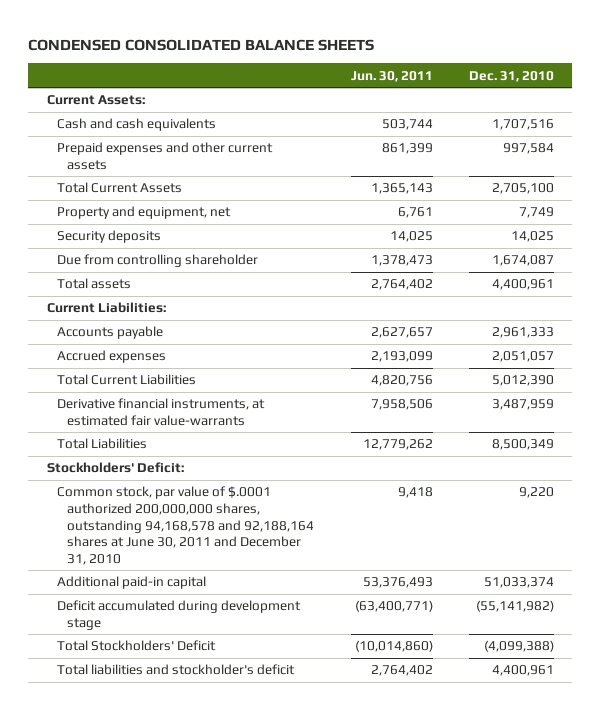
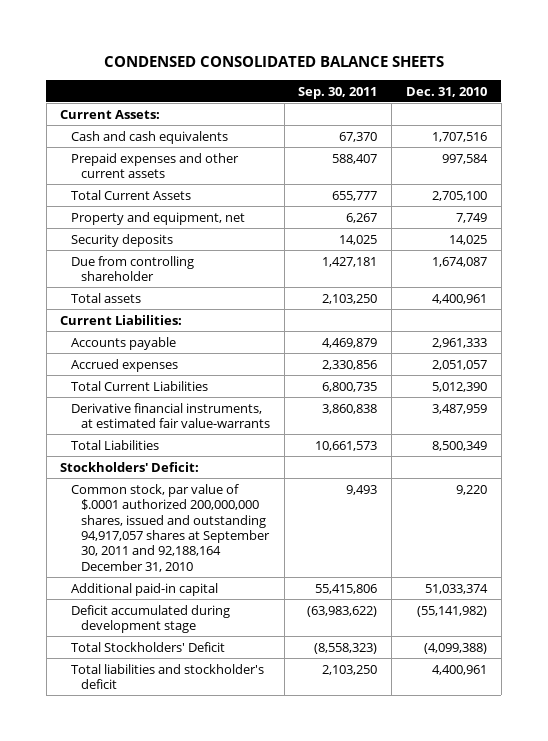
- | Jun. 30, 2011 | Dec. 31, 2010
+ | Sep. 30, 2011 | Dec. 31, 2010
- Common stock, par value of $.0001 authorized 200,000,000 shares, outstanding 94,168,578 and 92,188,164 shares at June 30, 2011 and December 31, 2010 | 9,418 | 9,220
+ Common stock, par value of $.0001 authorized 200,000,000 shares, issued and outstanding 94,917,057 shares at September 30, 2011 and 92,188,164 December 31, 2010 | 9,493 | 9,220

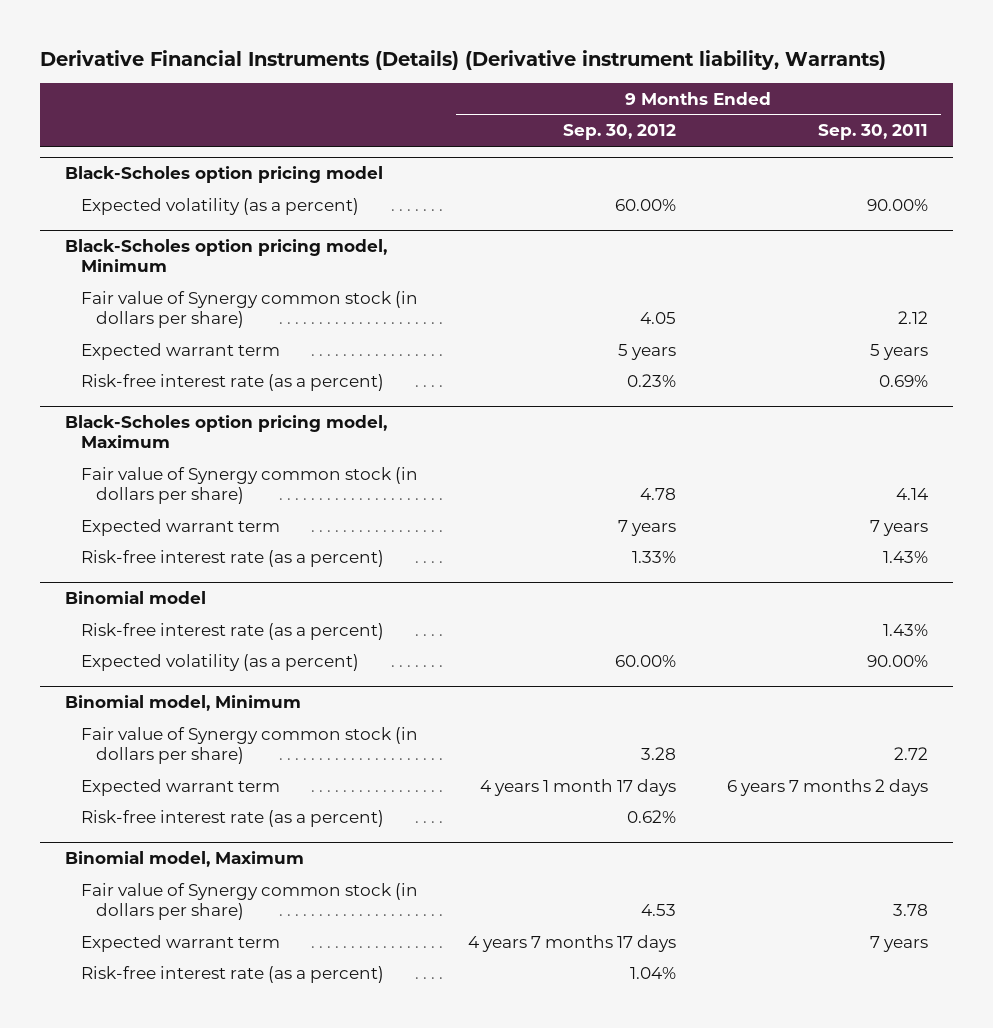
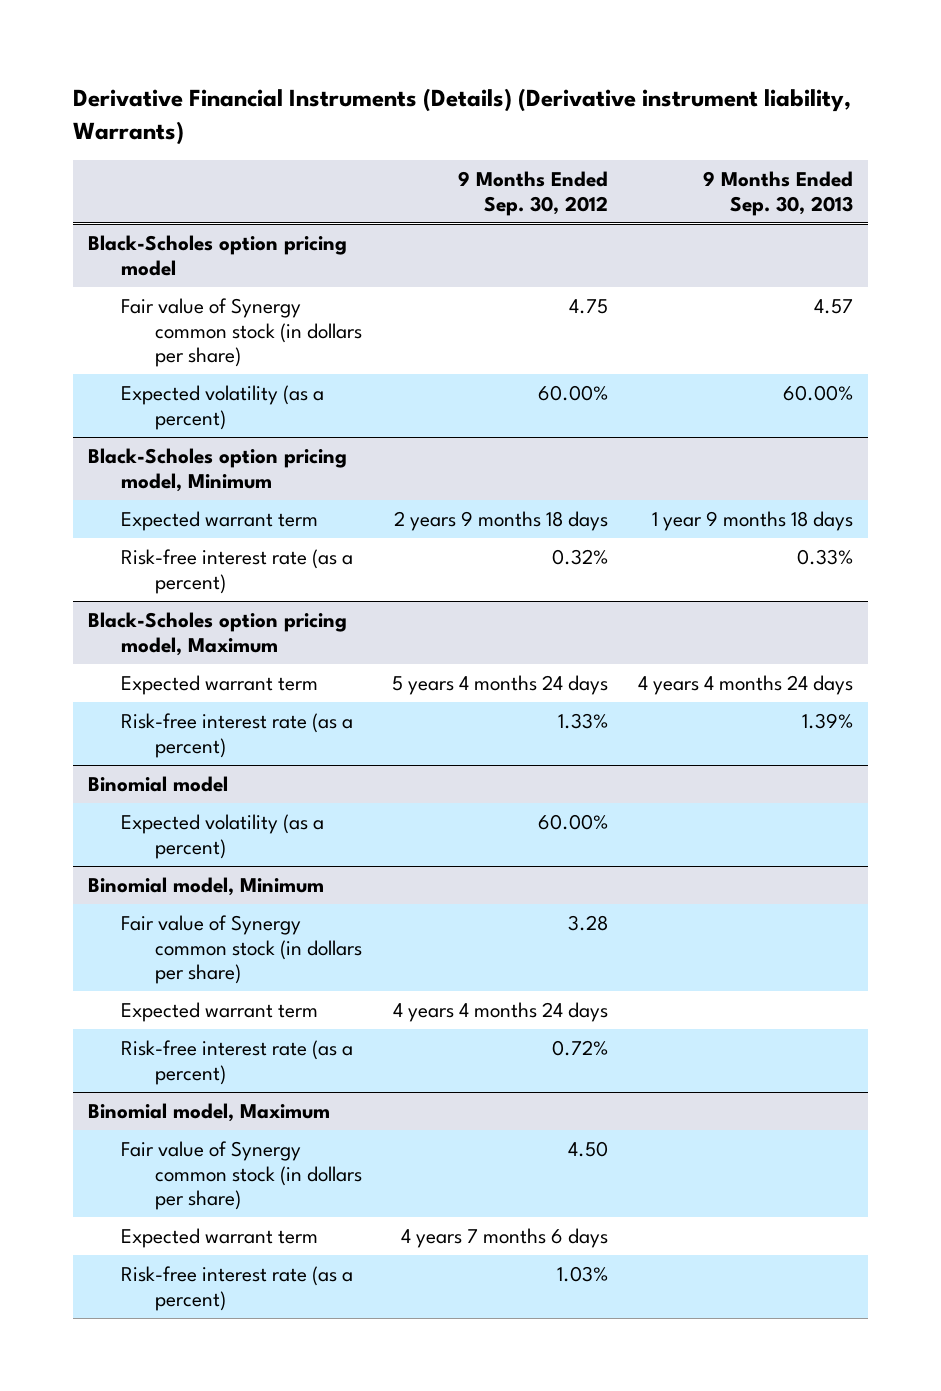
- | 9 Months Ended Sep. 30, 2012 | 9 Months Ended Sep. 30, 2011
+ | 9 Months Ended Sep. 30, 2012 | 9 Months Ended Sep. 30, 2013
@ Black-Scholes option pricing model
+ Fair value of Synergy common stock (in dollars per share) | 4.75 | 4.57
@ Black-Scholes option pricing model, Minimum
- Fair value of Synergy common stock (in dollars per share) | 4.05 | 2.12
- Expected warrant term | 5 years | 5 years
- Risk-free interest rate (as a percent) | 0.23% | 0.69%
+ Expected warrant term | 2 years 9 months 18 days | 1 year 9 months 18 days
+ Risk-free interest rate (as a percent) | 0.32% | 0.33%
@ Black-Scholes option pricing model, Maximum
- Fair value of Synergy common stock (in dollars per share) | 4.78 | 4.14
- Expected warrant term | 7 years | 7 years
+ Expected warrant term | 5 years 4 months 24 days | 4 years 4 months 24 days
@ Binomial model
- Risk-free interest rate (as a percent) | | 1.43%
@ Binomial model, Minimum
- Expected warrant term | 4 years 1 month 17 days | 6 years 7 months 2 days
- Risk-free interest rate (as a percent) | 0.62% |
+ Expected warrant term | 4 years 4 months 24 days |
+ Risk-free interest rate (as a percent) | 0.72% |
@ Binomial model, Maximum
- Fair value of Synergy common stock (in dollars per share) | 4.53 | 3.78
- Expected warrant term | 4 years 7 months 17 days | 7 years
- Risk-free interest rate (as a percent) | 1.04% |
+ Fair value of Synergy common stock (in dollars per share) | 4.50 |
+ Expected warrant term | 4 years 7 months 6 days |
+ Risk-free interest rate (as a percent) | 1.03% |

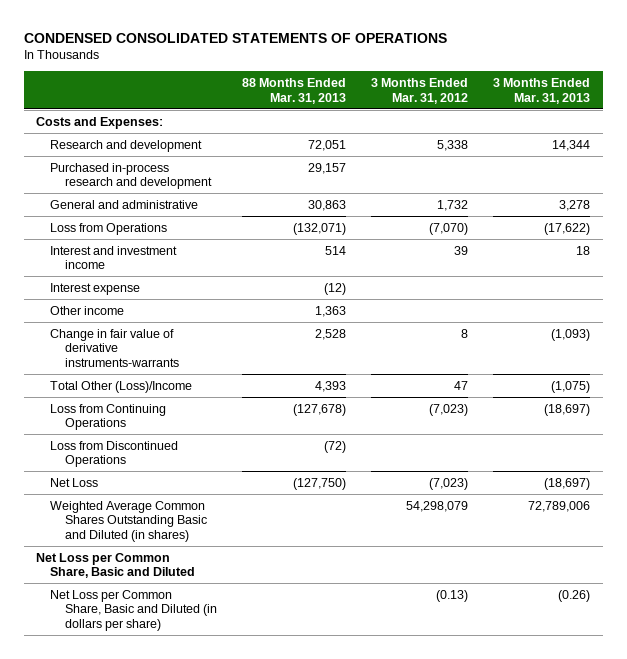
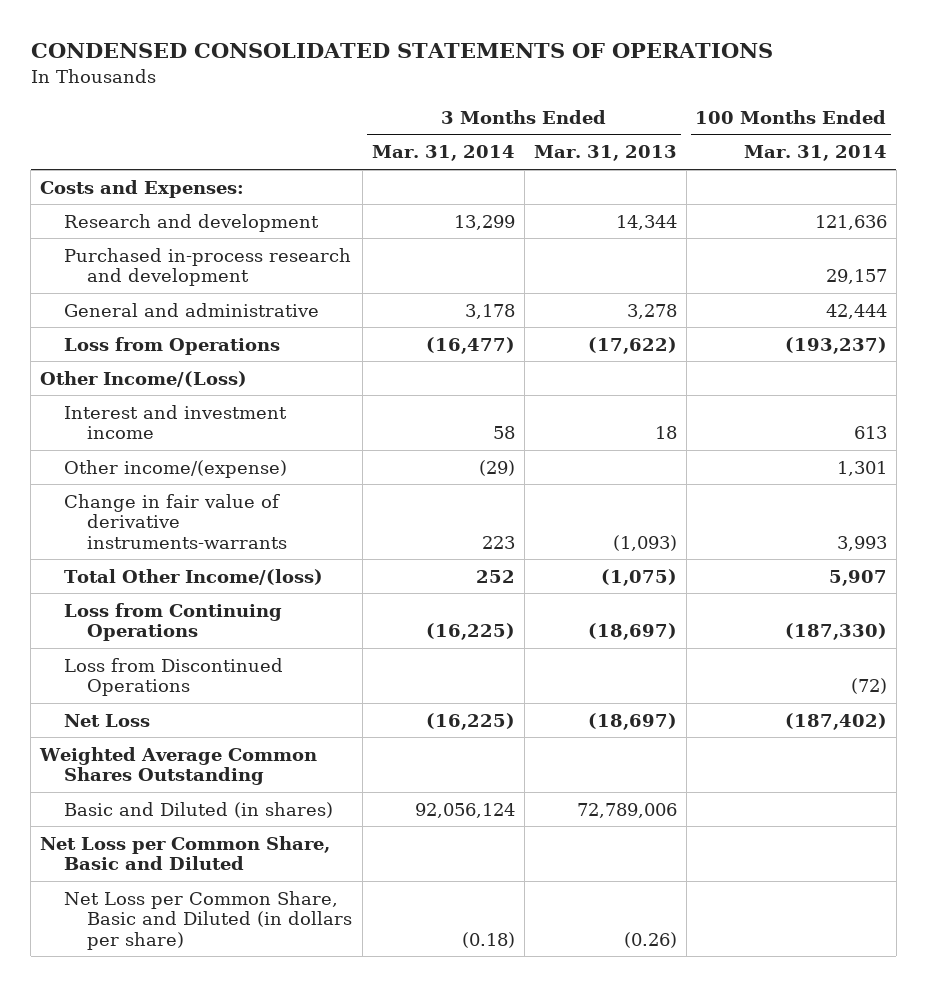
- | 88 Months Ended Mar. 31, 2013 | 3 Months Ended Mar. 31, 2012 | 3 Months Ended Mar. 31, 2013
+ | 3 Months Ended Mar. 31, 2014 | 3 Months Ended Mar. 31, 2013 | 100 Months Ended Mar. 31, 2014
+ Other Income/(Loss)
- Interest expense | (12) | |
- Other income | 1,363 | |
+ Other income/(expense) | (29) | | 1,301
- Total Other (Loss)/Income | 4,393 | 47 | (1,075)
+ Total Other Income/(loss) | 252 | (1,075) | 5,907
- Weighted Average Common Shares Outstanding Basic and Diluted (in shares) | | 54,298,079 | 72,789,006
+ Weighted Average Common Shares Outstanding
+ Basic and Diluted (in shares) | 92,056,124 | 72,789,006 |

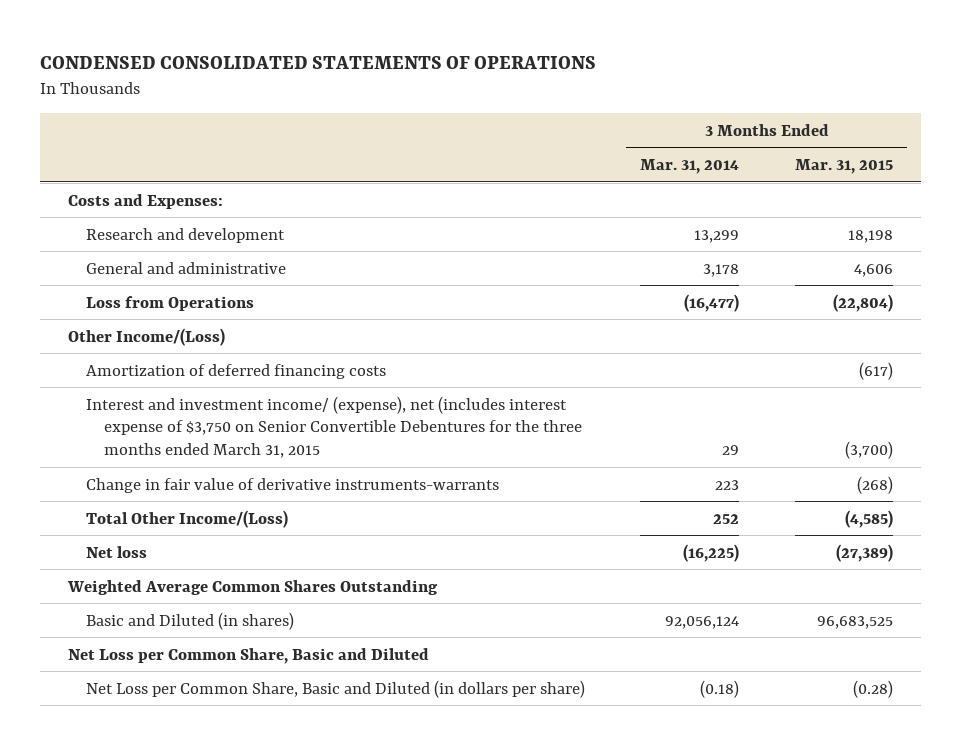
- | 3 Months Ended Mar. 31, 2014 | 3 Months Ended Mar. 31, 2013 | 100 Months Ended Mar. 31, 2014
+ | 3 Months Ended Mar. 31, 2014 | 3 Months Ended Mar. 31, 2015
- Purchased in-process research and development | | | 29,157
- Interest and investment income | 58 | 18 | 613
- Other income/(expense) | (29) | | 1,301
+ Amortization of deferred financing costs | | (617)
+ Interest and investment income/ (expense), net (includes interest expense of $3,750 on Senior Convertible Debentures for the three months ended March 31, 2015 | 29 | (3,700)
- Total Other Income/(loss) | 252 | (1,075) | 5,907
- Loss from Continuing Operations | (16,225) | (18,697) | (187,330)
- Loss from Discontinued Operations | | | (72)
- Net Loss | (16,225) | (18,697) | (187,402)
+ Total Other Income/(Loss) | 252 | (4,585)
+ Net loss | (16,225) | (27,389)

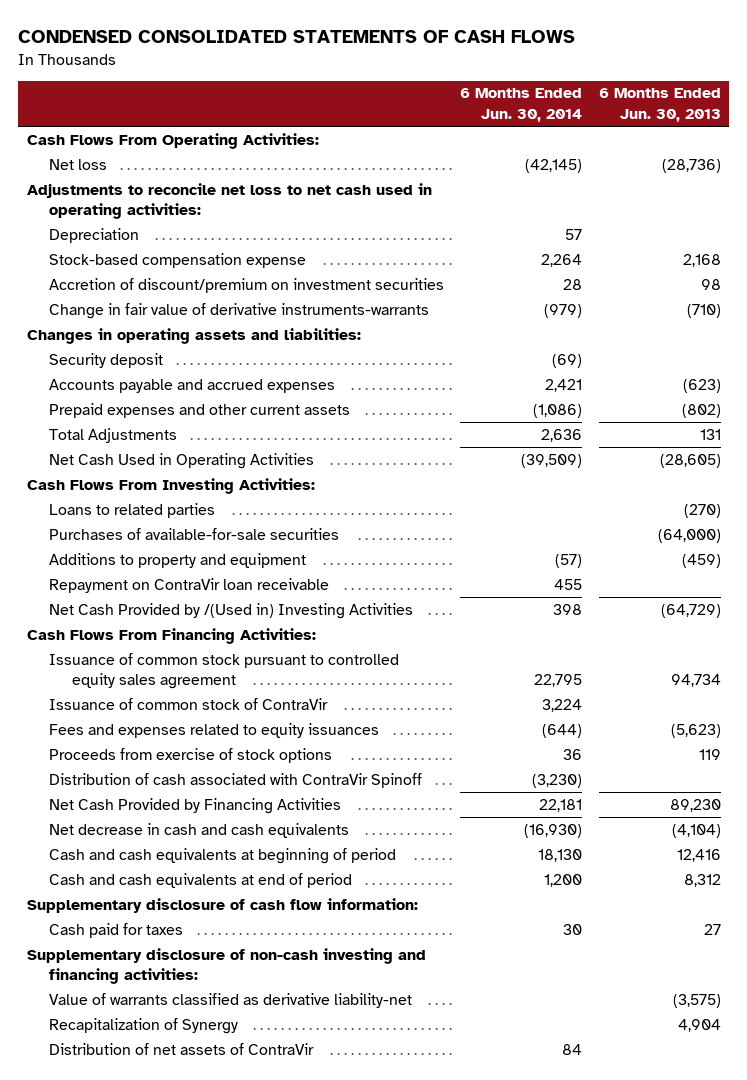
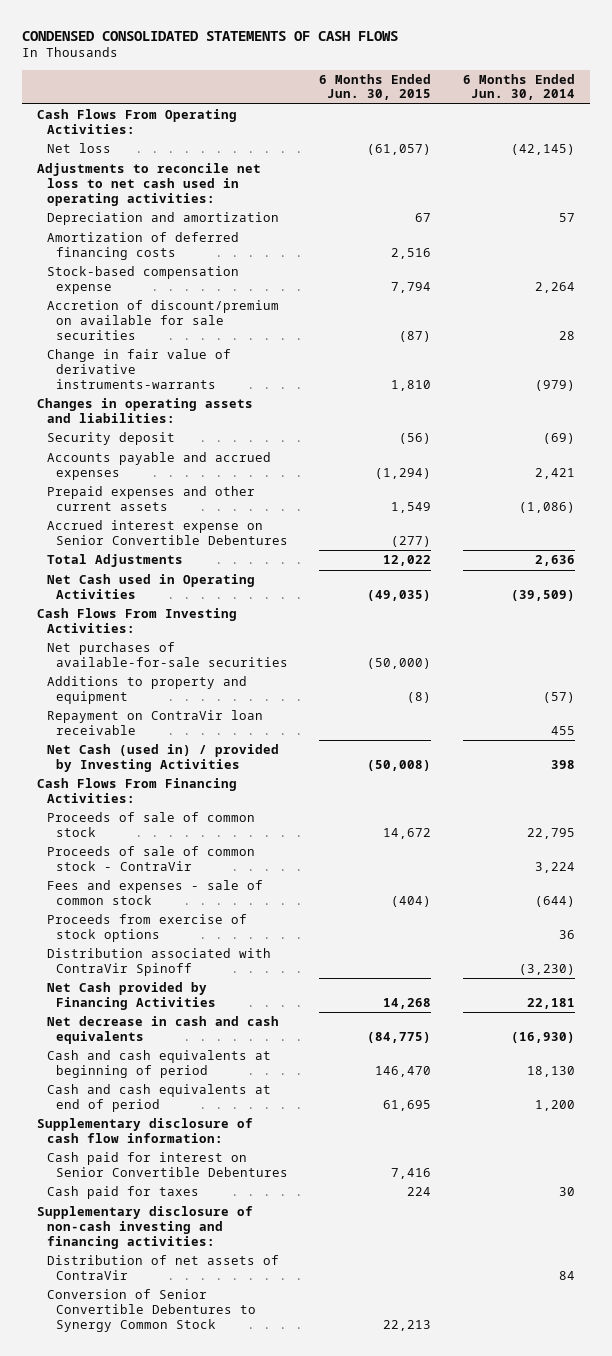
- | 6 Months Ended Jun. 30, 2014 | 6 Months Ended Jun. 30, 2013
+ | 6 Months Ended Jun. 30, 2015 | 6 Months Ended Jun. 30, 2014
- Depreciation | 57 |
+ Depreciation and amortization | 67 | 57
+ Amortization of deferred financing costs | 2,516 |
- Accretion of discount/premium on investment securities | 28 | 98
+ Accretion of discount/premium on available for sale securities | (87) | 28
+ Accrued interest expense on Senior Convertible Debentures | (277) |
- Net Cash Used in Operating Activities | (39,509) | (28,605)
+ Net Cash used in Operating Activities | (49,035) | (39,509)
- Loans to related parties | | (270)
- Purchases of available-for-sale securities | | (64,000)
+ Net purchases of available-for-sale securities | (50,000) |
- Net Cash Provided by /(Used in) Investing Activities | 398 | (64,729)
+ Net Cash (used in) / provided by Investing Activities | (50,008) | 398
- Issuance of common stock pursuant to controlled equity sales agreement | 22,795 | 94,734
- Issuance of common stock of ContraVir | 3,224 |
- Fees and expenses related to equity issuances | (644) | (5,623)
+ Proceeds of sale of common stock | 14,672 | 22,795
+ Proceeds of sale of common stock - ContraVir | | 3,224
+ Fees and expenses - sale of common stock | (404) | (644)
- Distribution of cash associated with ContraVir Spinoff | (3,230) |
- Net Cash Provided by Financing Activities | 22,181 | 89,230
+ Distribution associated with ContraVir Spinoff | | (3,230)
+ Net Cash provided by Financing Activities | 14,268 | 22,181
+ Cash paid for interest on Senior Convertible Debentures | 7,416 |
- Value of warrants classified as derivative liability-net | | (3,575)
- Recapitalization of Synergy | | 4,904
+ Conversion of Senior Convertible Debentures to Synergy Common Stock | 22,213 |

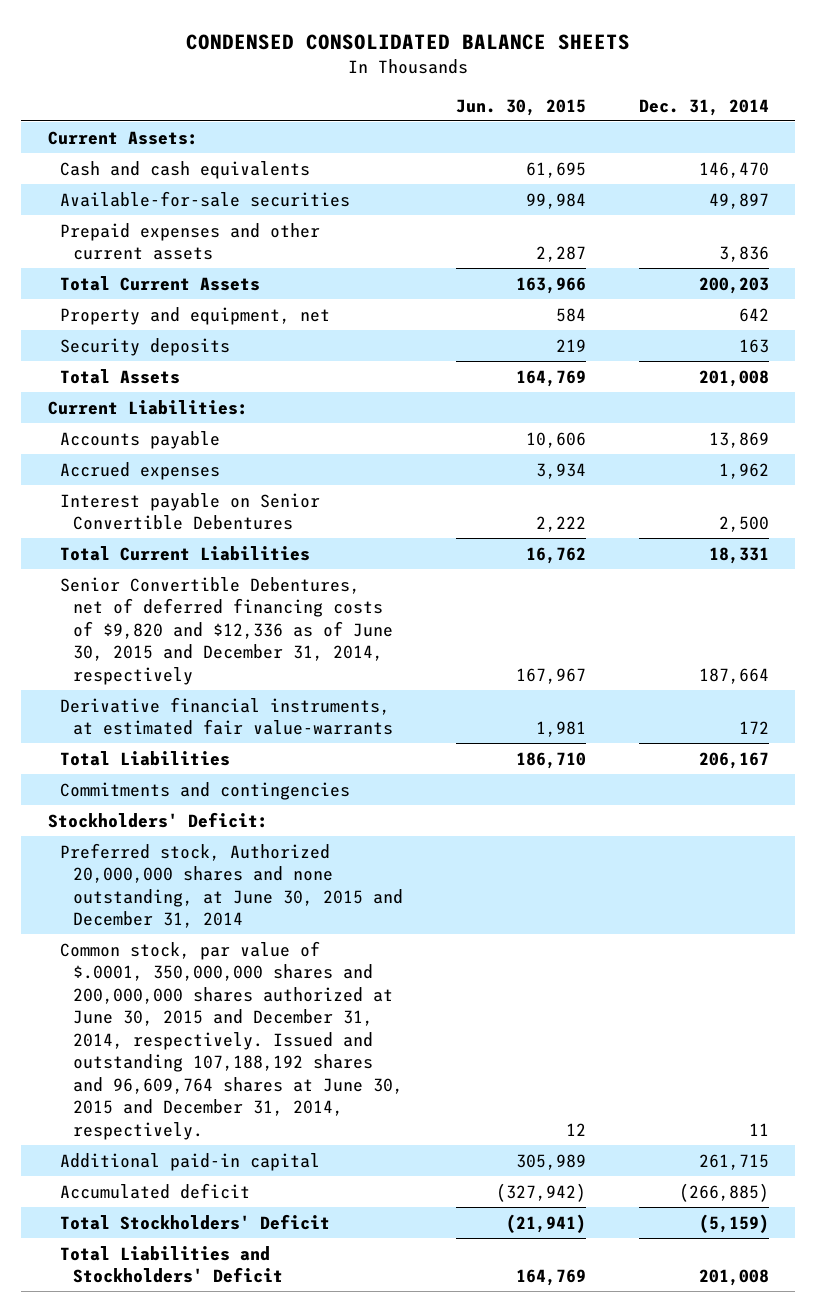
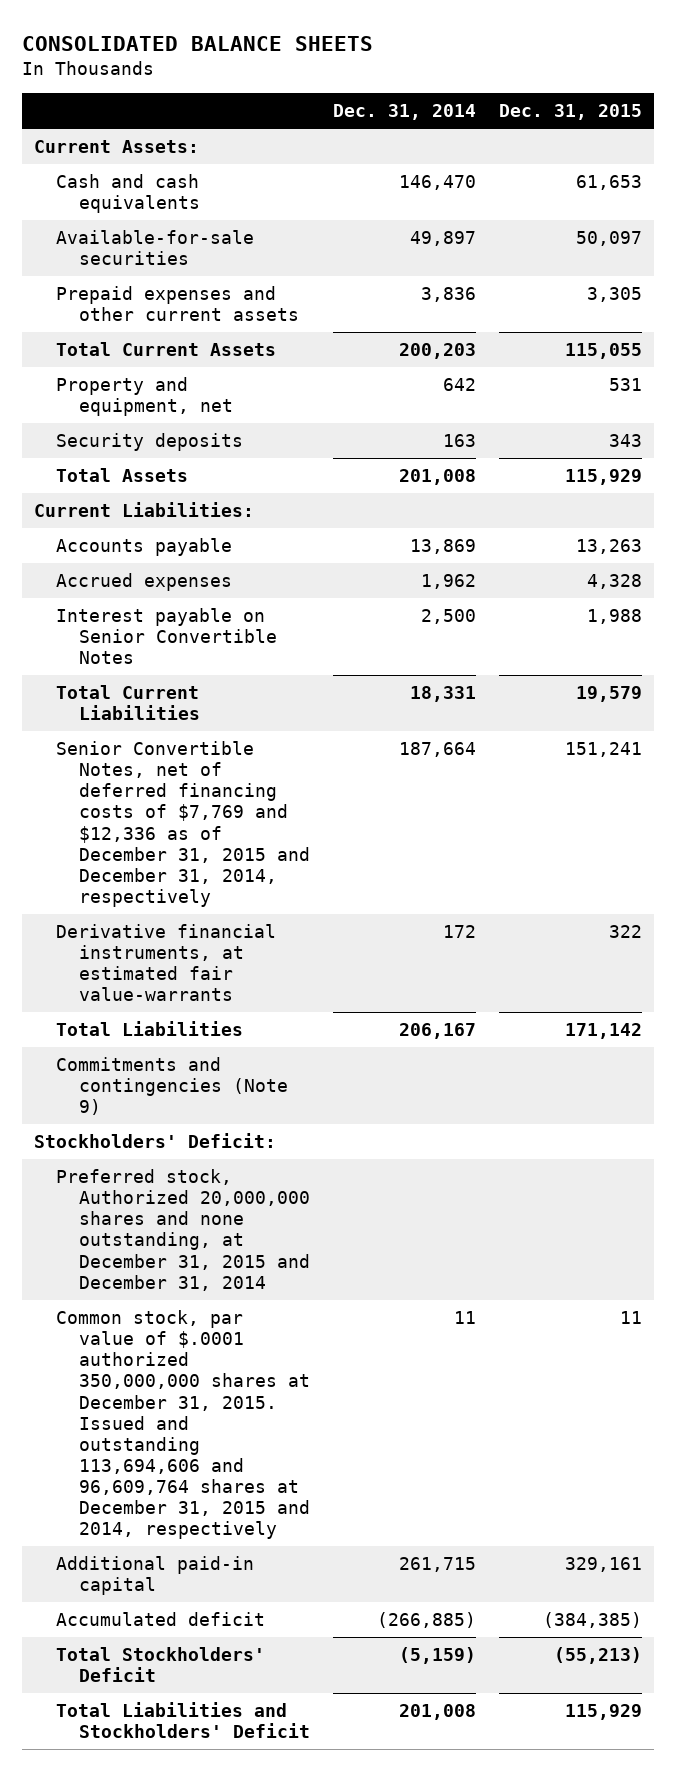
- CONDENSED CONSOLIDATED BALANCE SHEETS
+ CONSOLIDATED BALANCE SHEETS
- | Jun. 30, 2015 | Dec. 31, 2014
+ | Dec. 31, 2014 | Dec. 31, 2015
- Interest payable on Senior Convertible Debentures | 2,222 | 2,500
+ Interest payable on Senior Convertible Notes | 2,500 | 1,988
- Senior Convertible Debentures, net of deferred financing costs of $9,820 and $12,336 as of June 30, 2015 and December 31, 2014, respectively | 167,967 | 187,664
+ Senior Convertible Notes, net of deferred financing costs of $7,769 and $12,336 as of December 31, 2015 and December 31, 2014, respectively | 187,664 | 151,241
- Commitments and contingencies
+ Commitments and contingencies (Note 9)
- Preferred stock, Authorized 20,000,000 shares and none outstanding, at June 30, 2015 and December 31, 2014
- Common stock, par value of $.0001, 350,000,000 shares and 200,000,000 shares authorized at June 30, 2015 and December 31, 2014, respectively. Issued and outstanding 107,188,192 shares and 96,609,764 shares at June 30, 2015 and December 31, 2014, respectively. | 12 | 11
+ Preferred stock, Authorized 20,000,000 shares and none outstanding, at December 31, 2015 and December 31, 2014
+ Common stock, par value of $.0001 authorized 350,000,000 shares at December 31, 2015. Issued and outstanding 113,694,606 and 96,609,764 shares at December 31, 2015 and 2014, respectively | 11 | 11

